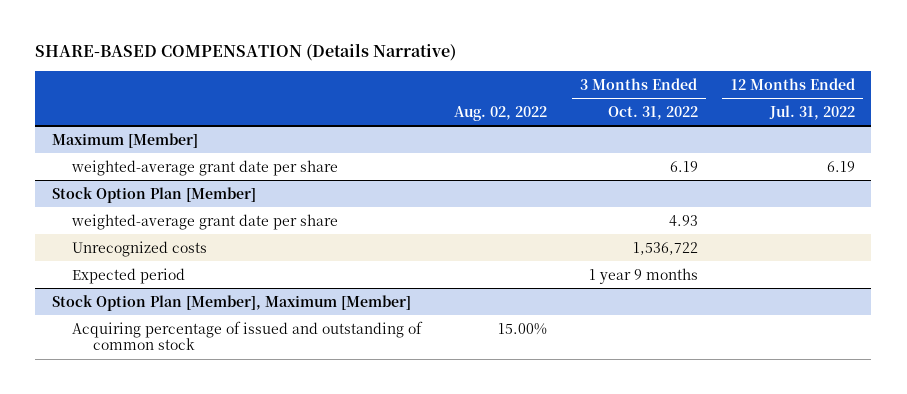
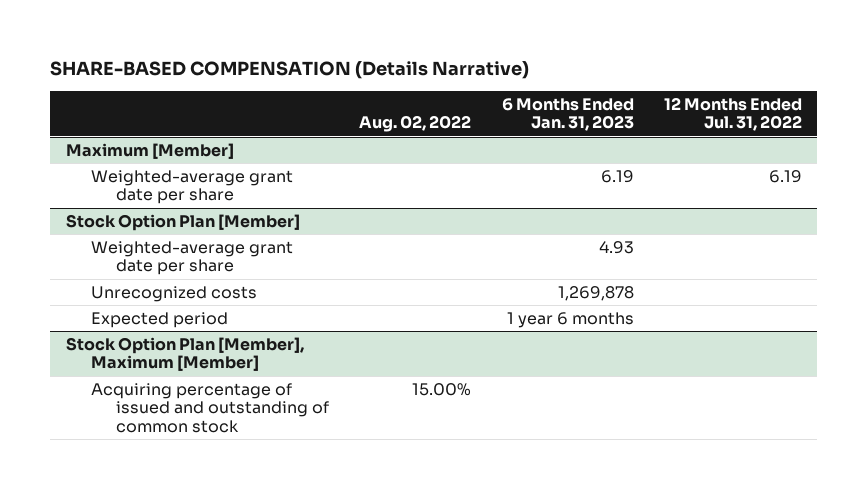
- | Aug. 02, 2022 | 3 Months Ended Oct. 31, 2022 | 12 Months Ended Jul. 31, 2022
+ | Aug. 02, 2022 | 6 Months Ended Jan. 31, 2023 | 12 Months Ended Jul. 31, 2022
@ Maximum [Member]
- weighted-average grant date per share | | 6.19 | 6.19
+ Weighted-average grant date per share | | 6.19 | 6.19
@ Stock Option Plan [Member]
- weighted-average grant date per share | | 4.93 |
+ Weighted-average grant date per share | | 4.93 |

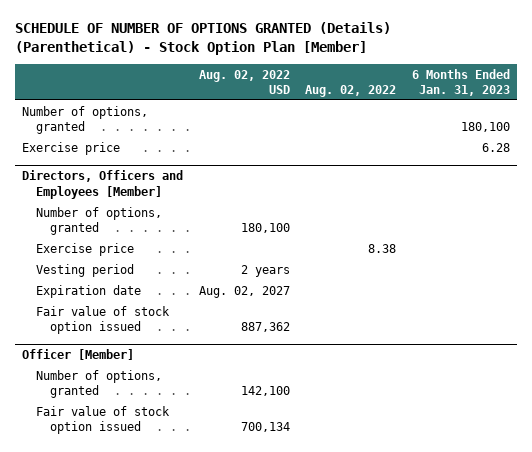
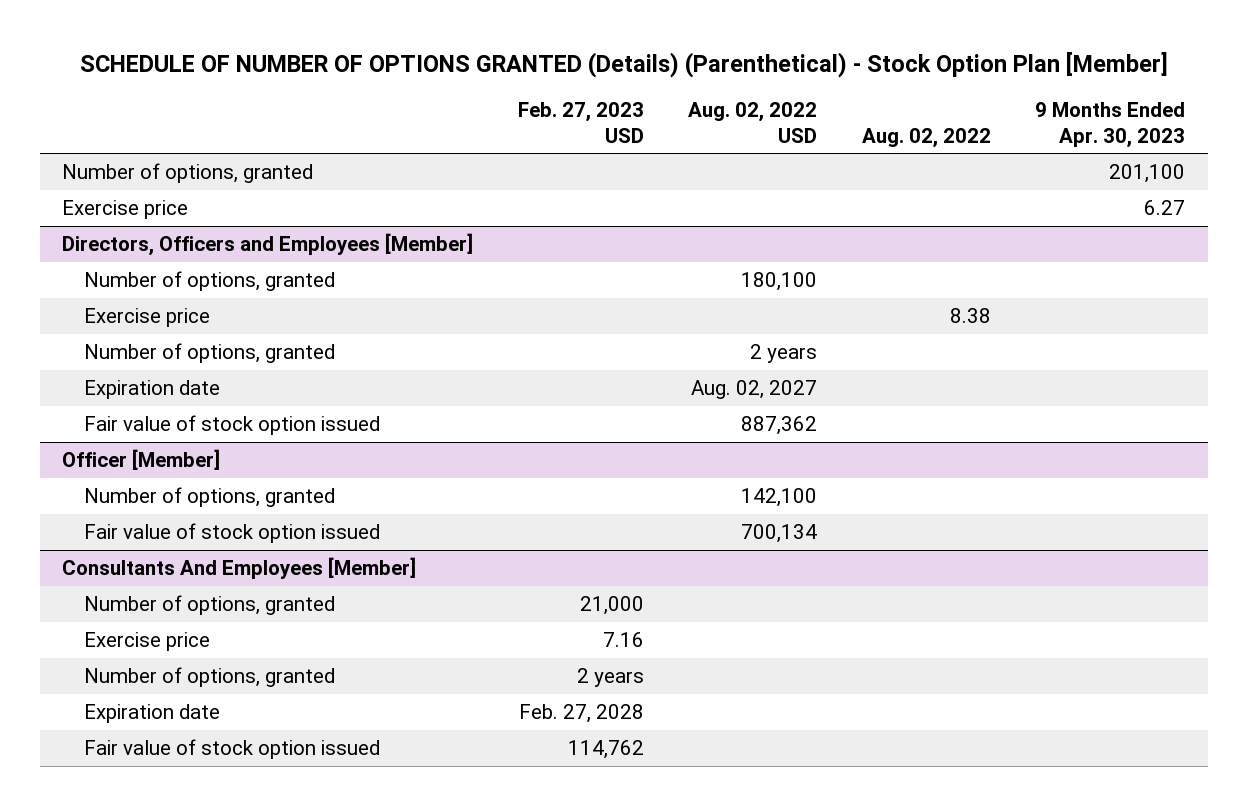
- | Aug. 02, 2022 USD | Aug. 02, 2022 | 6 Months Ended Jan. 31, 2023
+ | Feb. 27, 2023 USD | Aug. 02, 2022 USD | Aug. 02, 2022 | 9 Months Ended Apr. 30, 2023
@ Directors, Officers and Employees [Member]
- Vesting period | 2 years | |
+ Number of options, granted | | 2 years | |
+ Consultants And Employees [Member]
+ Number of options, granted | 21,000 | | |
+ Exercise price | 7.16 | | |
+ Number of options, granted | 2 years | | |
+ Expiration date | Feb. 27, 2028 | | |
+ Fair value of stock option issued | 114,762 | | |

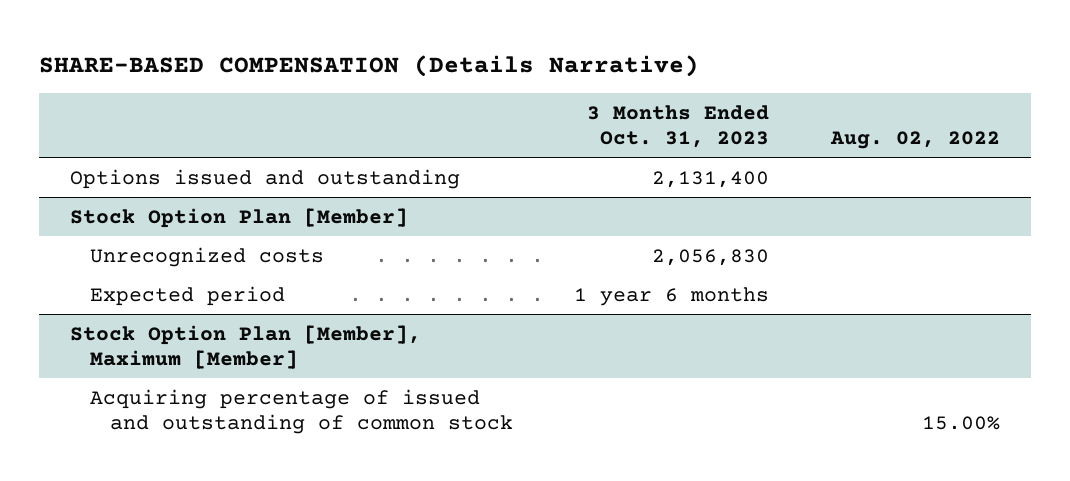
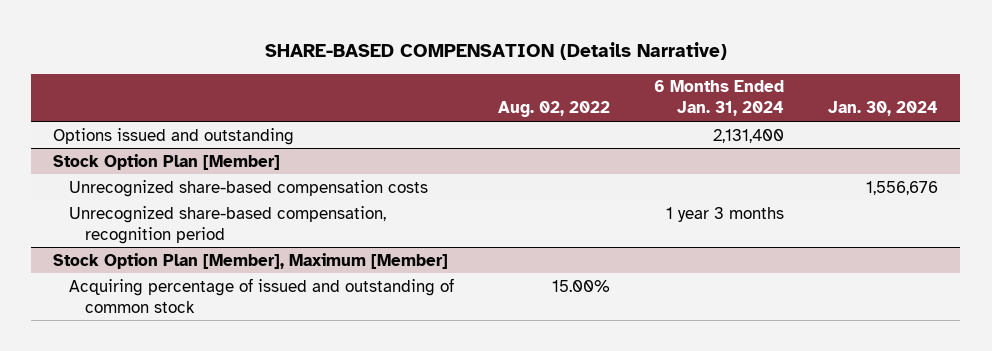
- | 3 Months Ended Oct. 31, 2023 | Aug. 02, 2022
+ | Aug. 02, 2022 | 6 Months Ended Jan. 31, 2024 | Jan. 30, 2024
@ Stock Option Plan [Member]
- Unrecognized costs | 2,056,830 |
- Expected period | 1 year 6 months |
+ Unrecognized share-based compensation costs | | | 1,556,676
+ Unrecognized share-based compensation, recognition period | | 1 year 3 months |

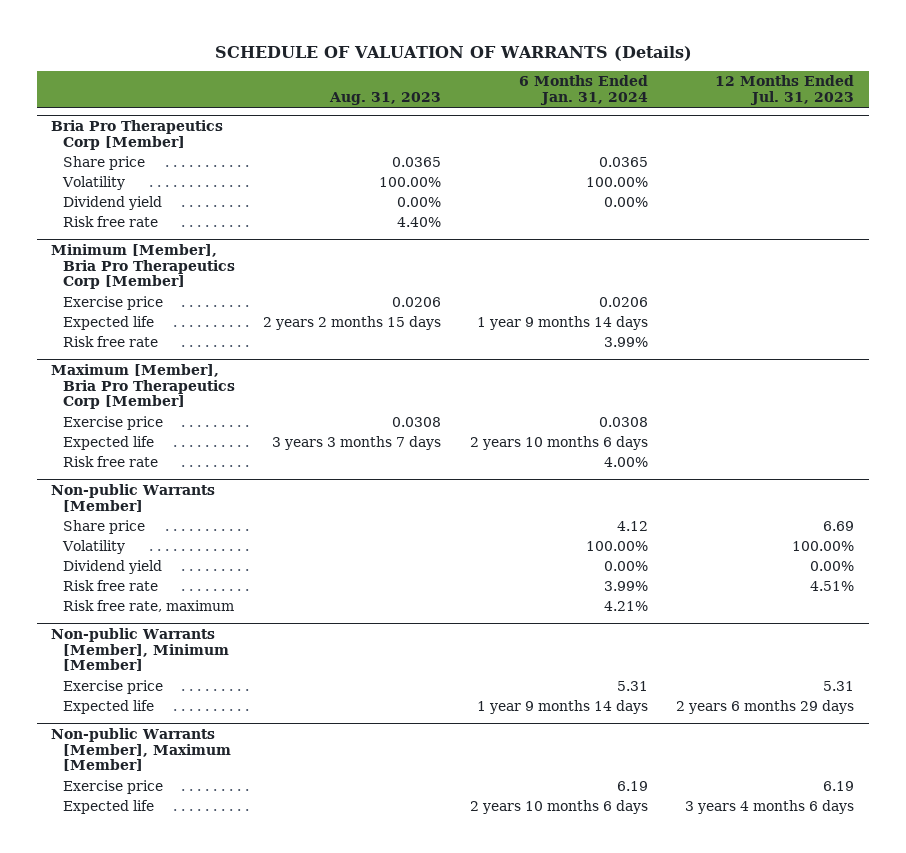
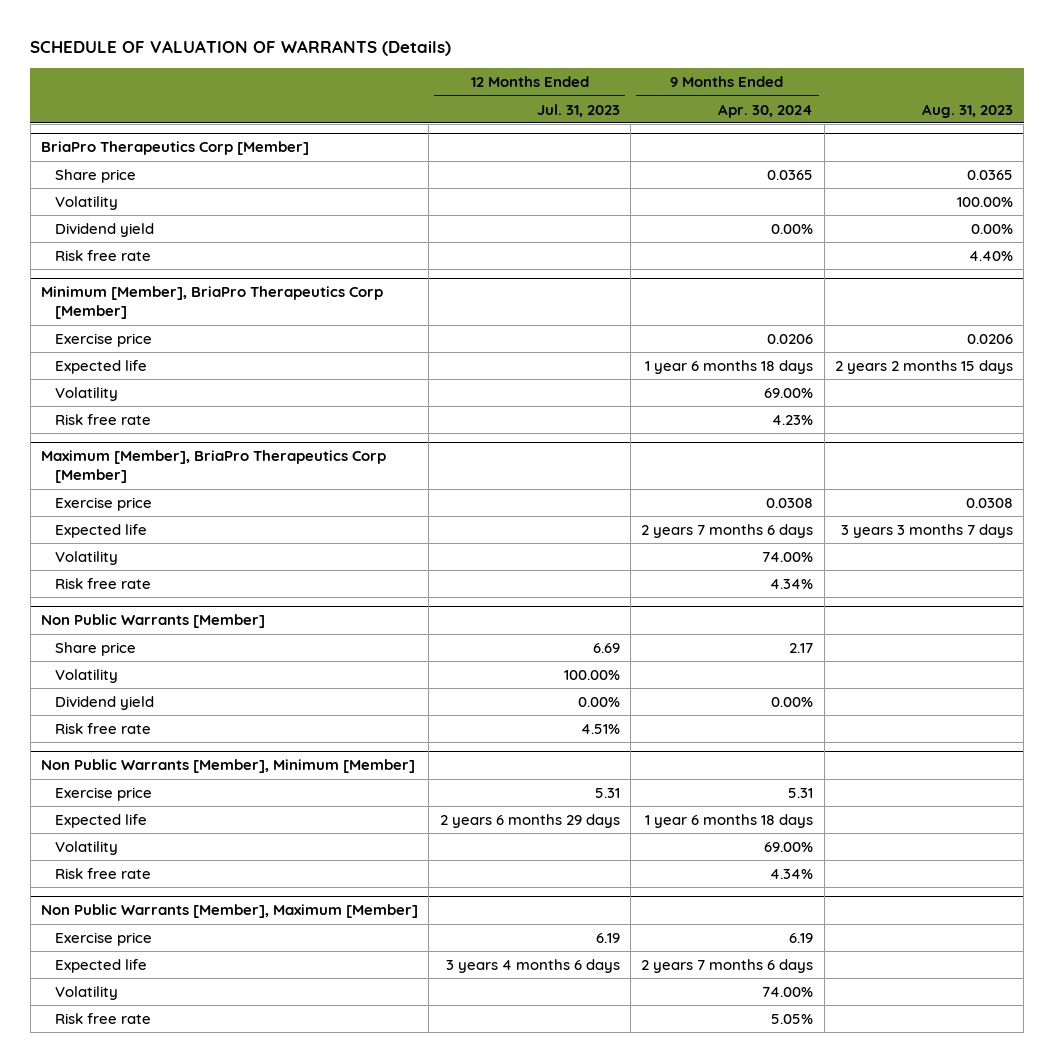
- | Aug. 31, 2023 | 6 Months Ended Jan. 31, 2024 | 12 Months Ended Jul. 31, 2023
+ | 12 Months Ended Jul. 31, 2023 | 9 Months Ended Apr. 30, 2024 | Aug. 31, 2023
- Bria Pro Therapeutics Corp [Member]
+ BriaPro Therapeutics Corp [Member]
- Minimum [Member], Bria Pro Therapeutics Corp [Member]
+ Minimum [Member], BriaPro Therapeutics Corp [Member]
+ Volatility | | 69.00% |
- Maximum [Member], Bria Pro Therapeutics Corp [Member]
+ Maximum [Member], BriaPro Therapeutics Corp [Member]
+ Volatility | | 74.00% |
- Non-public Warrants [Member]
+ Non Public Warrants [Member]
- Risk free rate, maximum | | 4.21% |
- Non-public Warrants [Member], Minimum [Member]
+ Non Public Warrants [Member], Minimum [Member]
- Non-public Warrants [Member], Maximum [Member]
+ Volatility | | 69.00% |
+ Risk free rate | | 4.34% |
+ Non Public Warrants [Member], Maximum [Member]
+ Volatility | | 74.00% |
+ Risk free rate | | 5.05% |

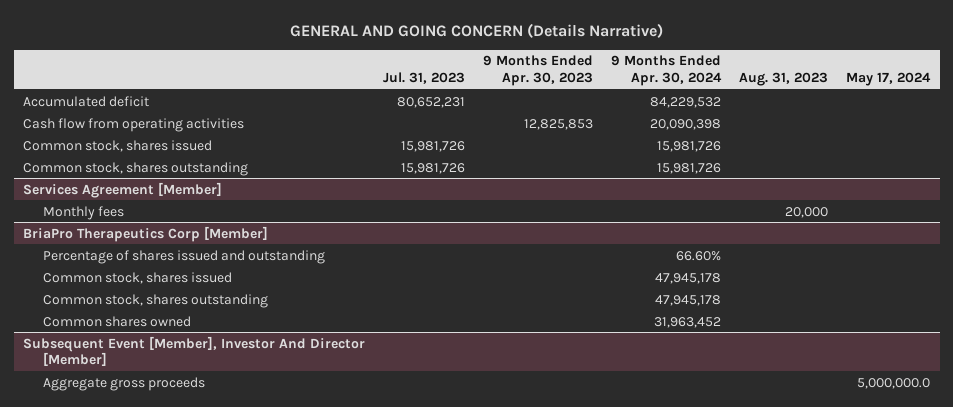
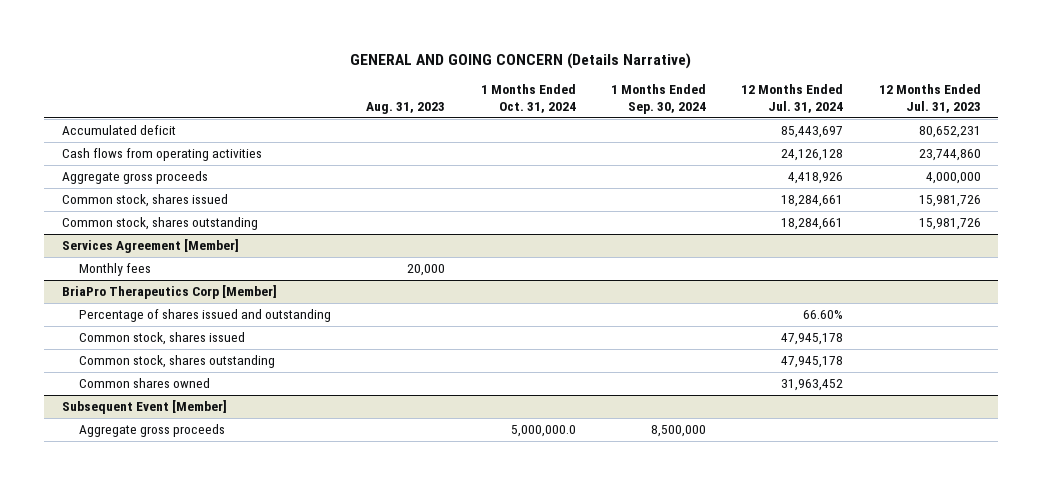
- | Jul. 31, 2023 | 9 Months Ended Apr. 30, 2023 | 9 Months Ended Apr. 30, 2024 | Aug. 31, 2023 | May 17, 2024
+ | Aug. 31, 2023 | 1 Months Ended Oct. 31, 2024 | 1 Months Ended Sep. 30, 2024 | 12 Months Ended Jul. 31, 2024 | 12 Months Ended Jul. 31, 2023
- Cash flow from operating activities | | 12,825,853 | 20,090,398 | |
+ Cash flows from operating activities | | | | 24,126,128 | 23,744,860
+ Aggregate gross proceeds | | | | 4,418,926 | 4,000,000
- Subsequent Event [Member], Investor And Director [Member]
+ Subsequent Event [Member]

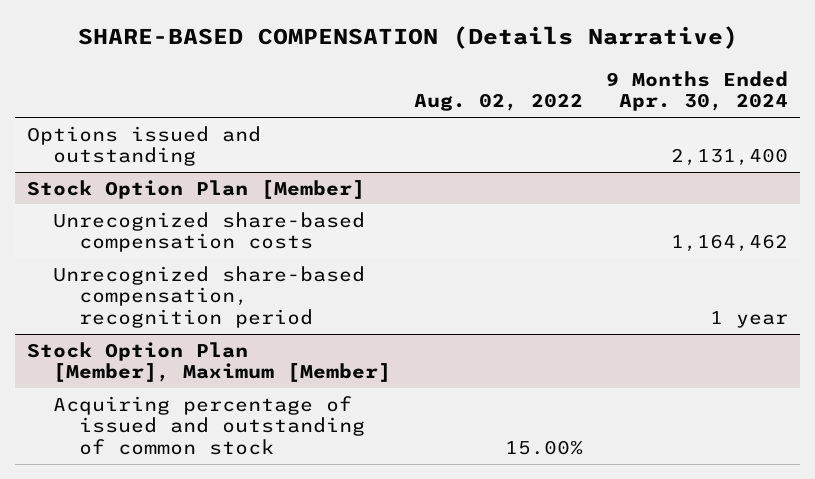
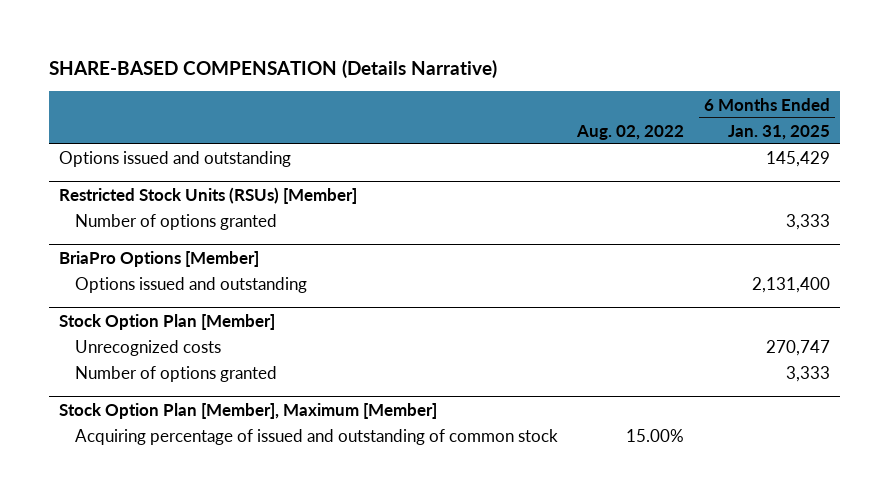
- | Aug. 02, 2022 | 9 Months Ended Apr. 30, 2024
+ | Aug. 02, 2022 | 6 Months Ended Jan. 31, 2025
+ Restricted Stock Units (RSUs) [Member]
+ Number of options granted | | 3,333
+ BriaPro Options [Member]
+ Options issued and outstanding | | 2,131,400
@ Stock Option Plan [Member]
- Unrecognized share-based compensation costs | | 1,164,462
- Unrecognized share-based compensation, recognition period | | 1 year
+ Unrecognized costs | | 270,747
+ Number of options granted | | 3,333

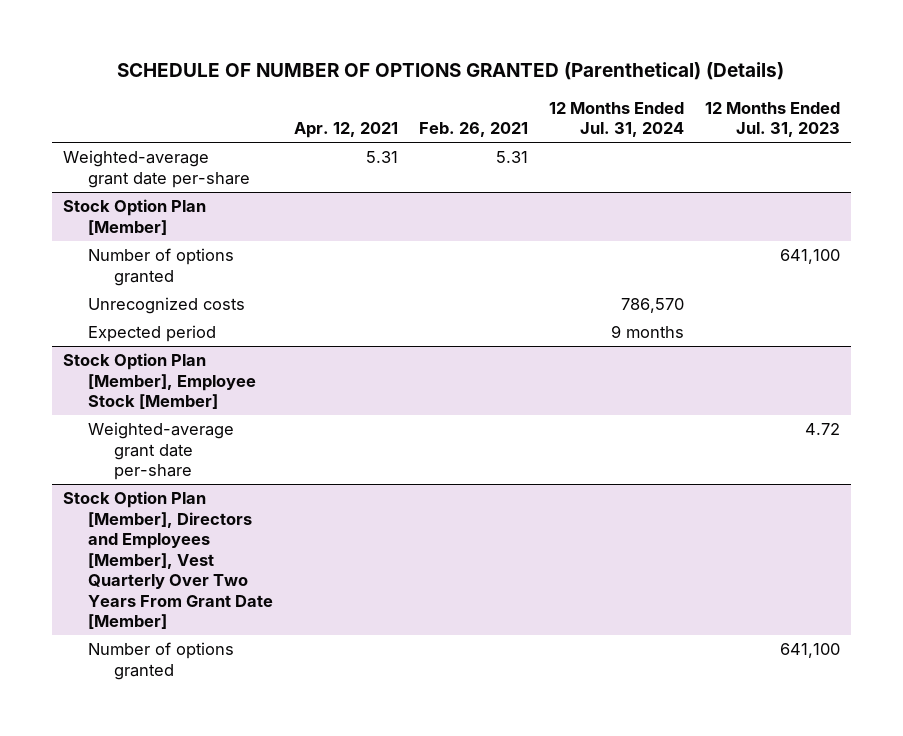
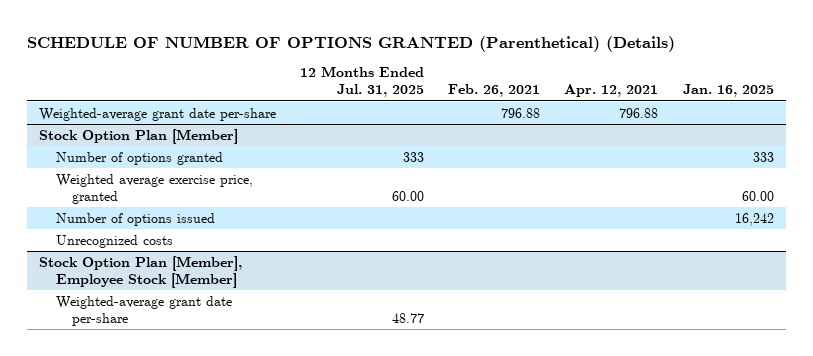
- | Apr. 12, 2021 | Feb. 26, 2021 | 12 Months Ended Jul. 31, 2024 | 12 Months Ended Jul. 31, 2023
+ | 12 Months Ended Jul. 31, 2025 | Feb. 26, 2021 | Apr. 12, 2021 | Jan. 16, 2025
- Weighted-average grant date per-share | 5.31 | 5.31 | |
+ Weighted-average grant date per-share | | 796.88 | 796.88 |
@ Stock Option Plan [Member]
+ Weighted average exercise price, granted | 60.00 | | | 60.00
+ Number of options issued | | | | 16,242
- Expected period | | | 9 months |
- Stock Option Plan [Member], Directors and Employees [Member], Vest Quarterly Over Two Years From Grant Date [Member]
- Number of options granted | | | | 641,100

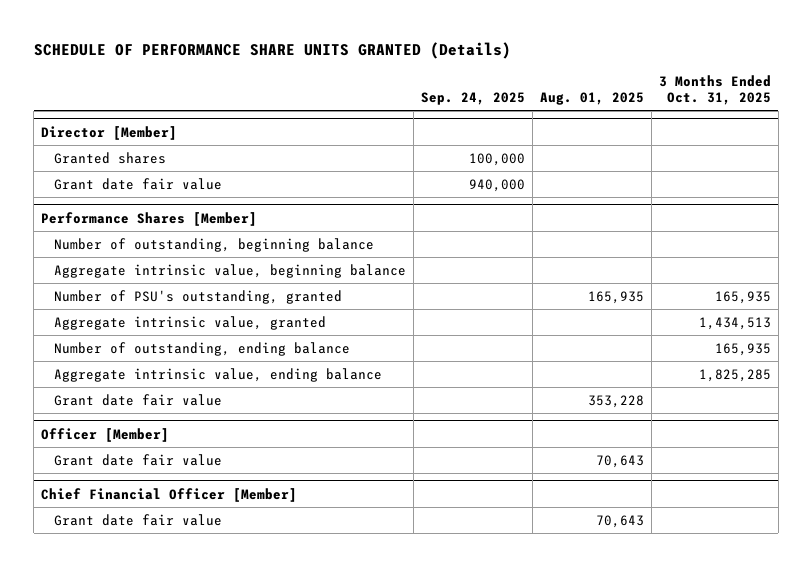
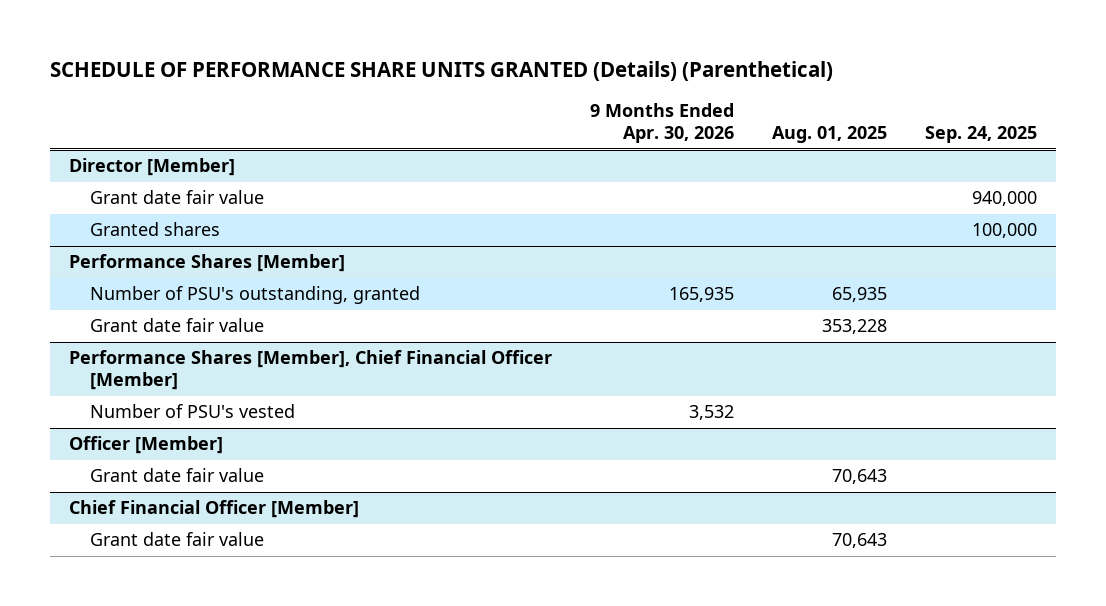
- SCHEDULE OF PERFORMANCE SHARE UNITS GRANTED (Details)
+ SCHEDULE OF PERFORMANCE SHARE UNITS GRANTED (Details) (Parenthetical)
- | Sep. 24, 2025 | Aug. 01, 2025 | 3 Months Ended Oct. 31, 2025
+ | 9 Months Ended Apr. 30, 2026 | Aug. 01, 2025 | Sep. 24, 2025
@ Director [Member]
moved down: Granted shares | | | 100,000
@ Performance Shares [Member]
- Number of outstanding, beginning balance
- Aggregate intrinsic value, beginning balance
- Number of PSU's outstanding, granted | | 165,935 | 165,935
- Aggregate intrinsic value, granted | | | 1,434,513
- Number of outstanding, ending balance | | | 165,935
- Aggregate intrinsic value, ending balance | | | 1,825,285
+ Number of PSU's outstanding, granted | 165,935 | 65,935 |
+ Performance Shares [Member], Chief Financial Officer [Member]
+ Number of PSU's vested | 3,532 | |

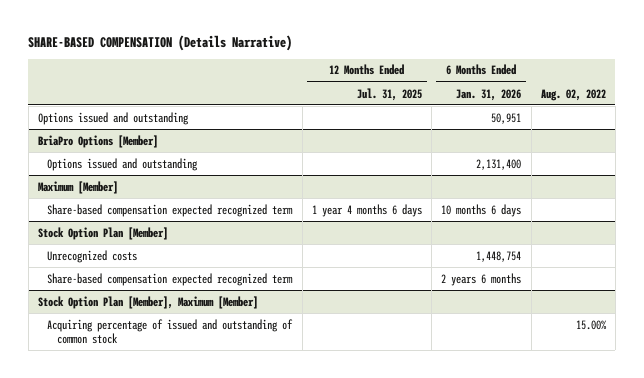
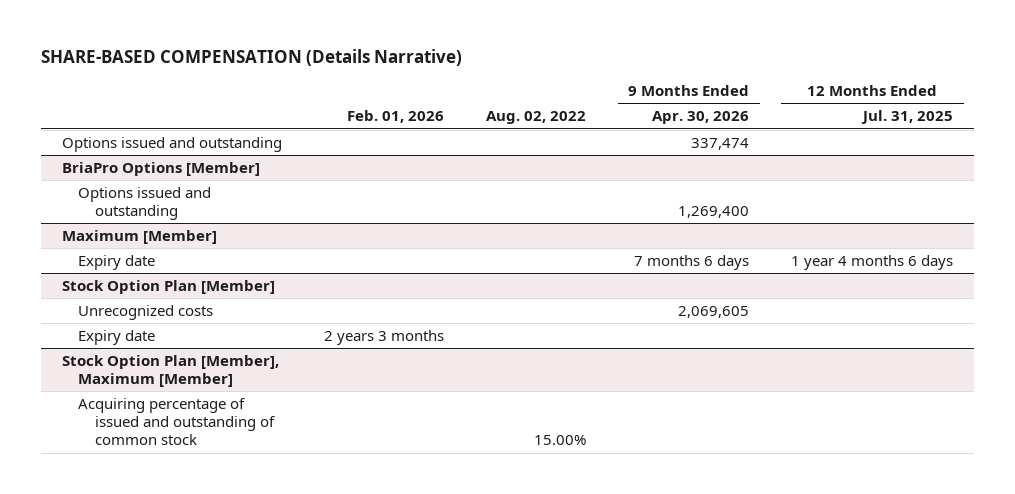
- | 12 Months Ended Jul. 31, 2025 | 6 Months Ended Jan. 31, 2026 | Aug. 02, 2022
+ | Feb. 01, 2026 | Aug. 02, 2022 | 9 Months Ended Apr. 30, 2026 | 12 Months Ended Jul. 31, 2025
@ Maximum [Member]
- Share-based compensation expected recognized term | 1 year 4 months 6 days | 10 months 6 days |
+ Expiry date | | | 7 months 6 days | 1 year 4 months 6 days
@ Stock Option Plan [Member]
- Share-based compensation expected recognized term | | 2 years 6 months |
+ Expiry date | 2 years 3 months | | |

